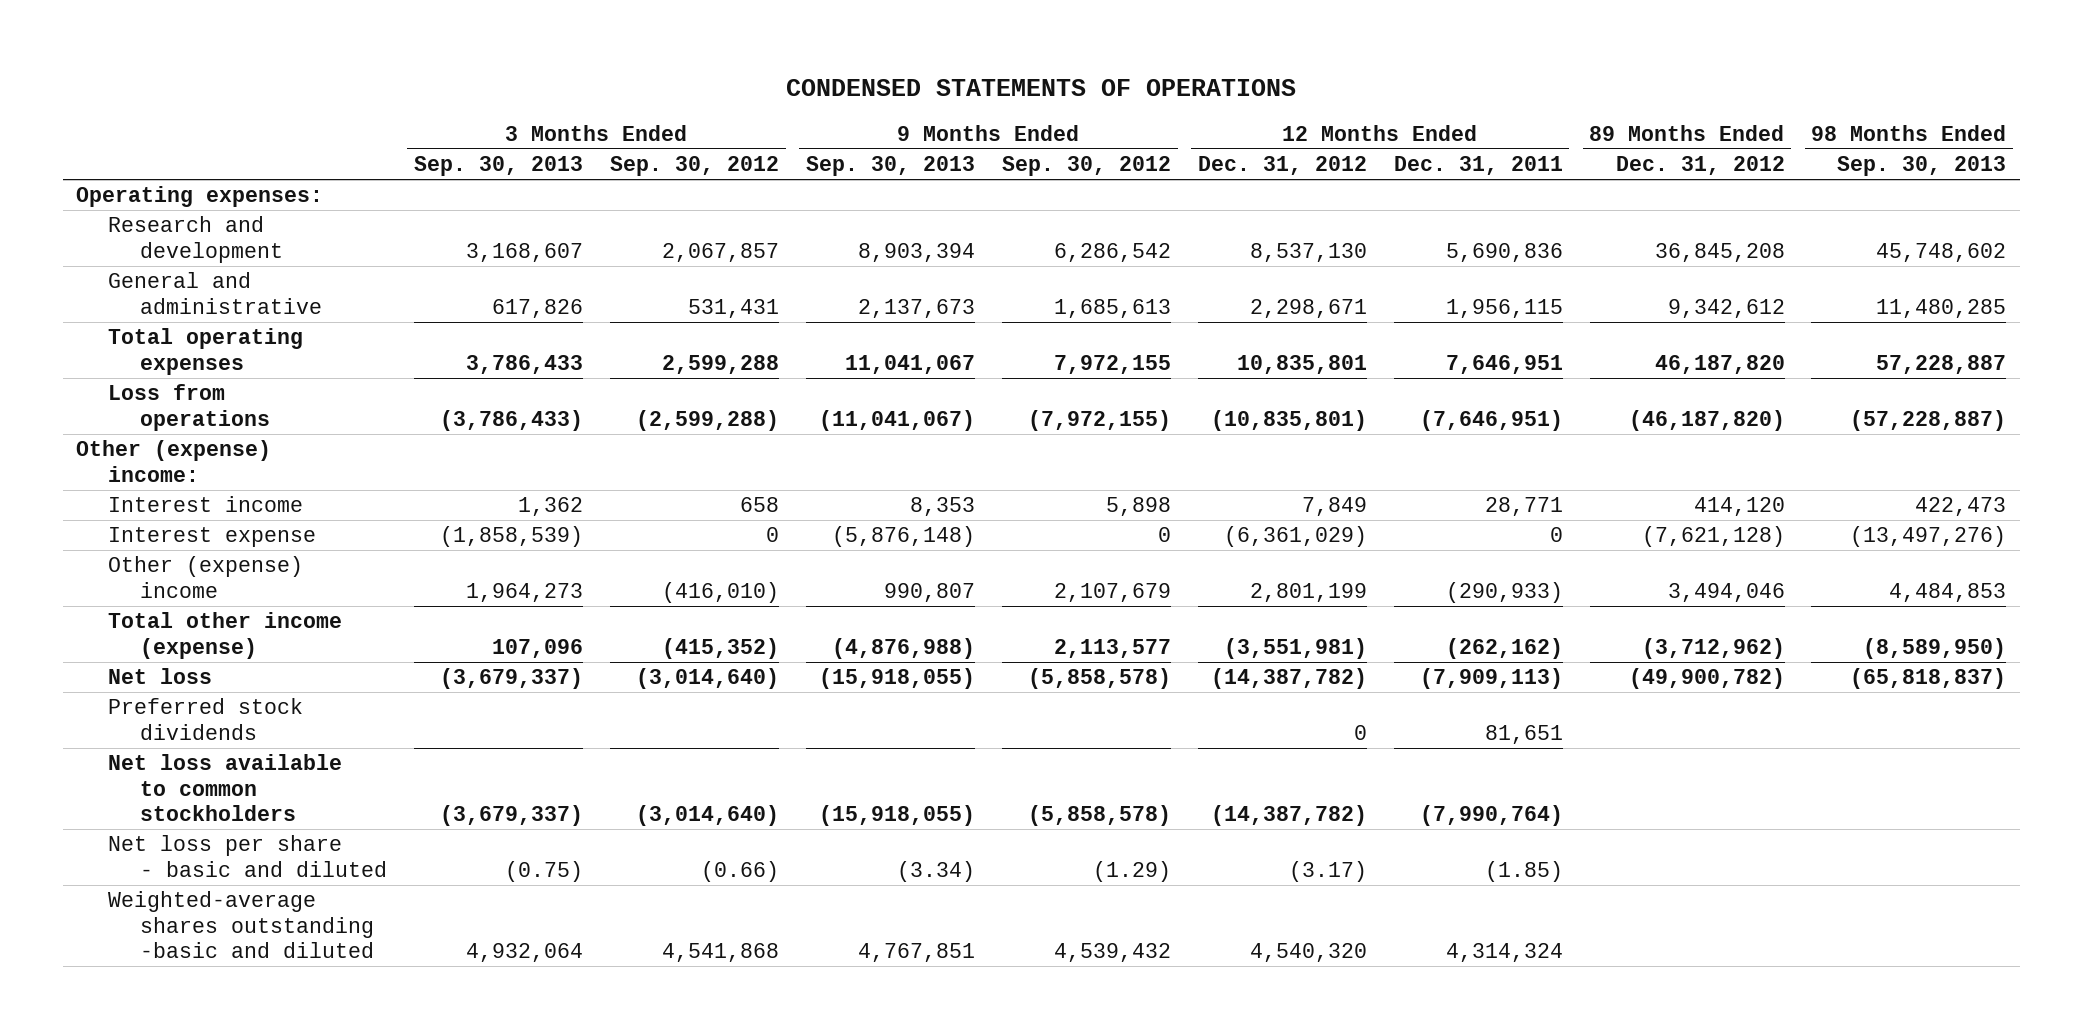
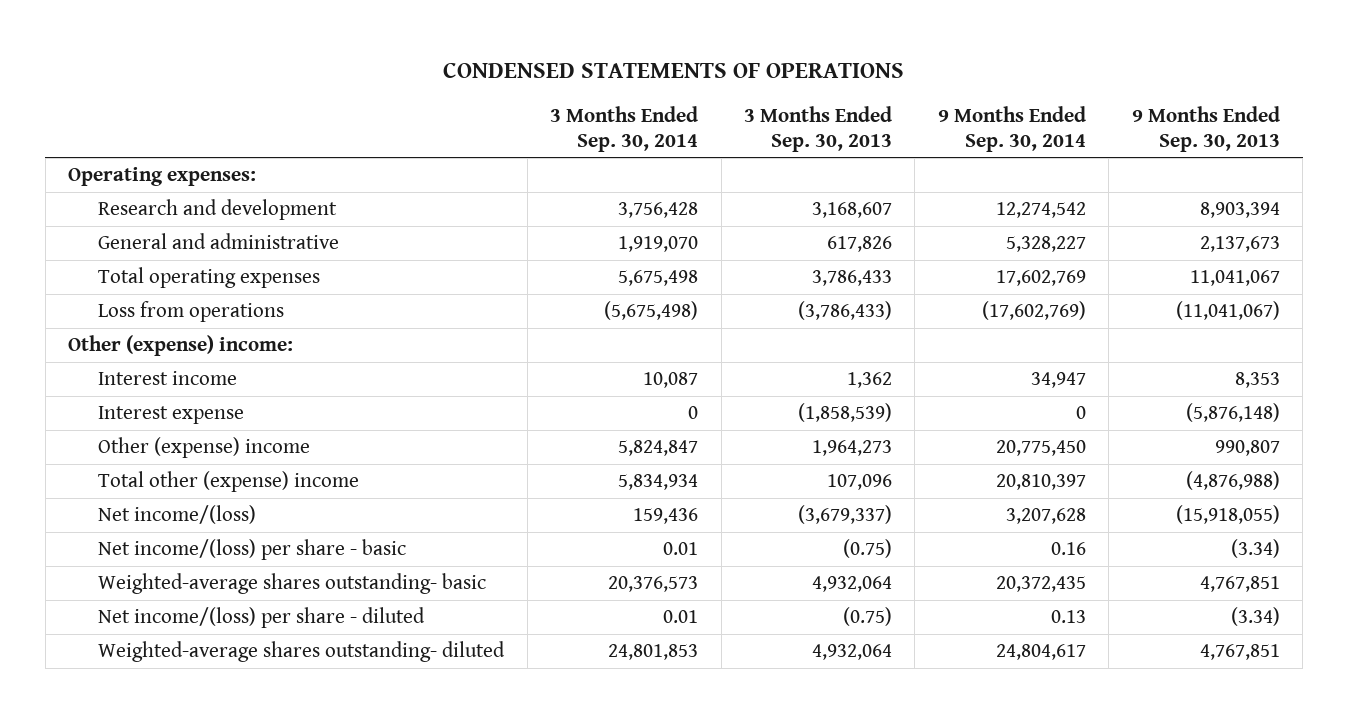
- | 3 Months Ended Sep. 30, 2013 | 3 Months Ended Sep. 30, 2012 | 9 Months Ended Sep. 30, 2013 | 9 Months Ended Sep. 30, 2012 | 12 Months Ended Dec. 31, 2012 | 12 Months Ended Dec. 31, 2011 | 89 Months Ended Dec. 31, 2012 | 98 Months Ended Sep. 30, 2013
+ | 3 Months Ended Sep. 30, 2014 | 3 Months Ended Sep. 30, 2013 | 9 Months Ended Sep. 30, 2014 | 9 Months Ended Sep. 30, 2013
- Total other income (expense) | 107,096 | (415,352) | (4,876,988) | 2,113,577 | (3,551,981) | (262,162) | (3,712,962) | (8,589,950)
- Net loss | (3,679,337) | (3,014,640) | (15,918,055) | (5,858,578) | (14,387,782) | (7,909,113) | (49,900,782) | (65,818,837)
- Preferred stock dividends | | | | | 0 | 81,651 | |
- Net loss available to common stockholders | (3,679,337) | (3,014,640) | (15,918,055) | (5,858,578) | (14,387,782) | (7,990,764) | |
- Net loss per share - basic and diluted | (0.75) | (0.66) | (3.34) | (1.29) | (3.17) | (1.85) | |
- Weighted-average shares outstanding -basic and diluted | 4,932,064 | 4,541,868 | 4,767,851 | 4,539,432 | 4,540,320 | 4,314,324 | |
+ Total other (expense) income | 5,834,934 | 107,096 | 20,810,397 | (4,876,988)
+ Net income/(loss) | 159,436 | (3,679,337) | 3,207,628 | (15,918,055)
+ Net income/(loss) per share - basic | 0.01 | (0.75) | 0.16 | (3.34)
+ Weighted-average shares outstanding- basic | 20,376,573 | 4,932,064 | 20,372,435 | 4,767,851
+ Net income/(loss) per share - diluted | 0.01 | (0.75) | 0.13 | (3.34)
+ Weighted-average shares outstanding- diluted | 24,801,853 | 4,932,064 | 24,804,617 | 4,767,851

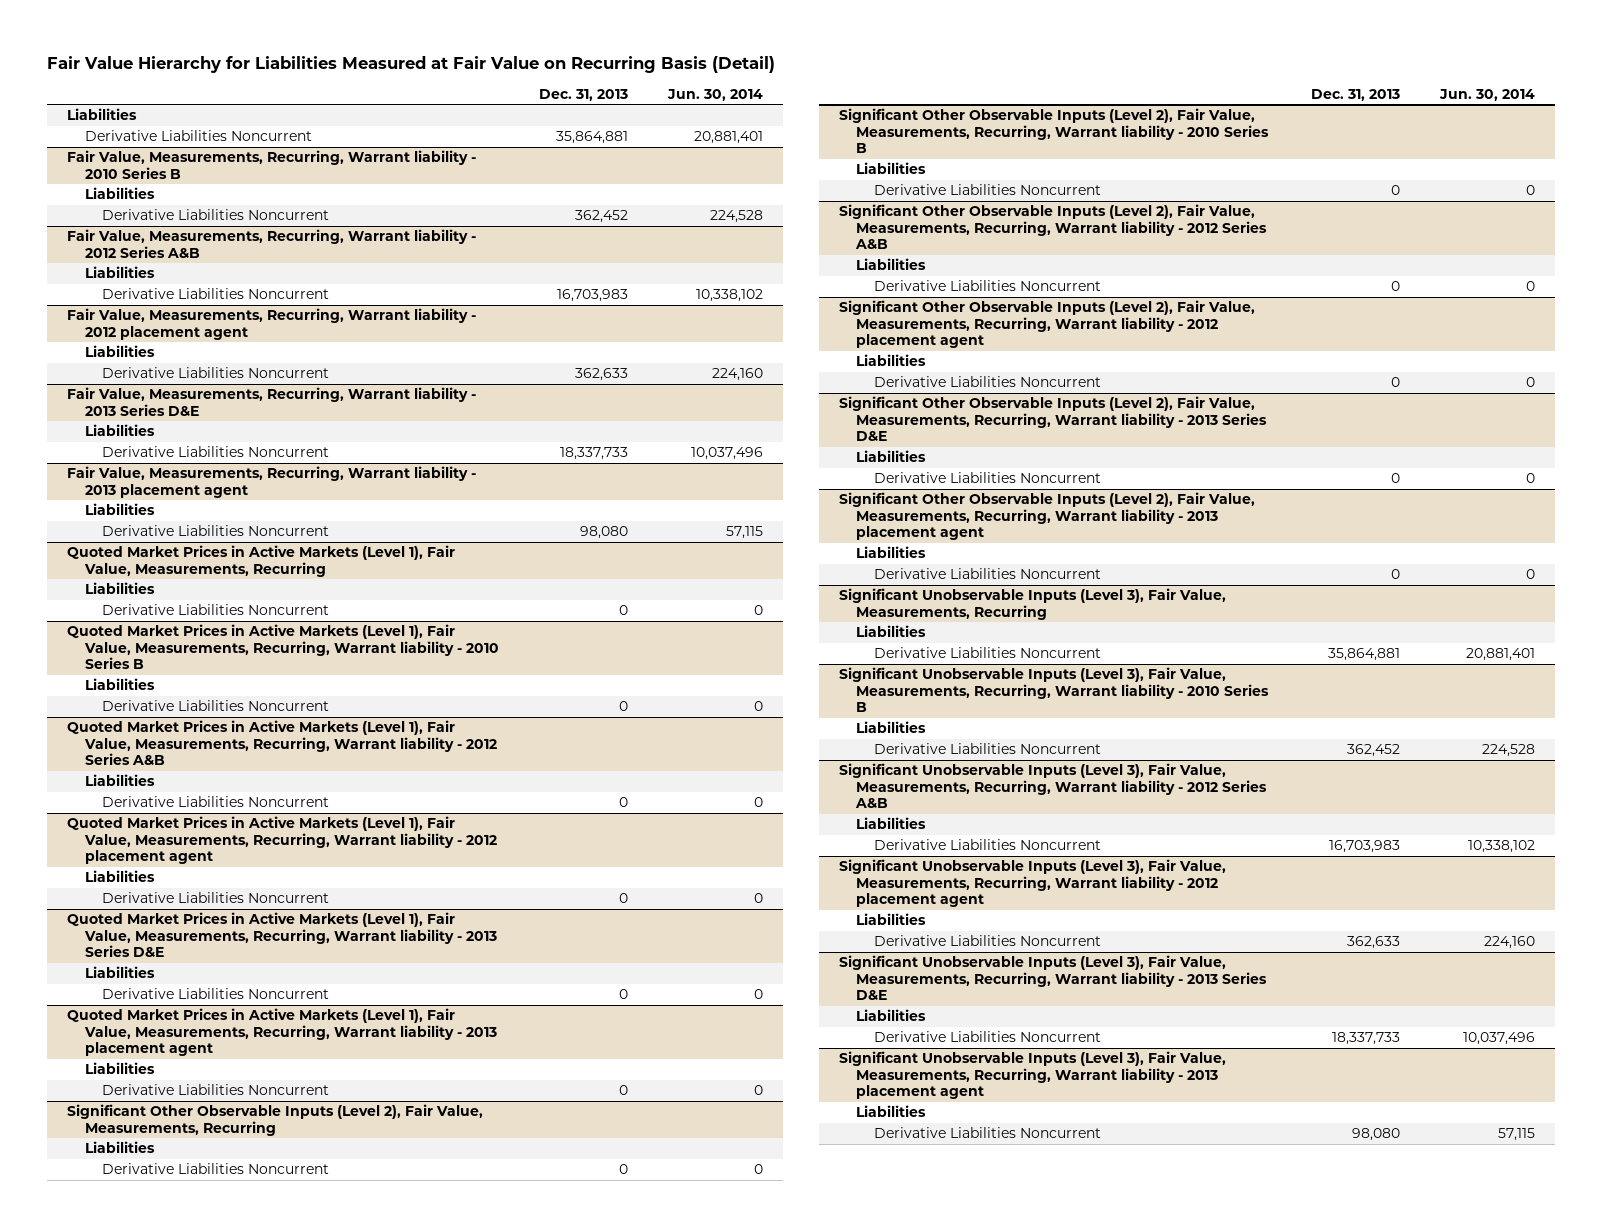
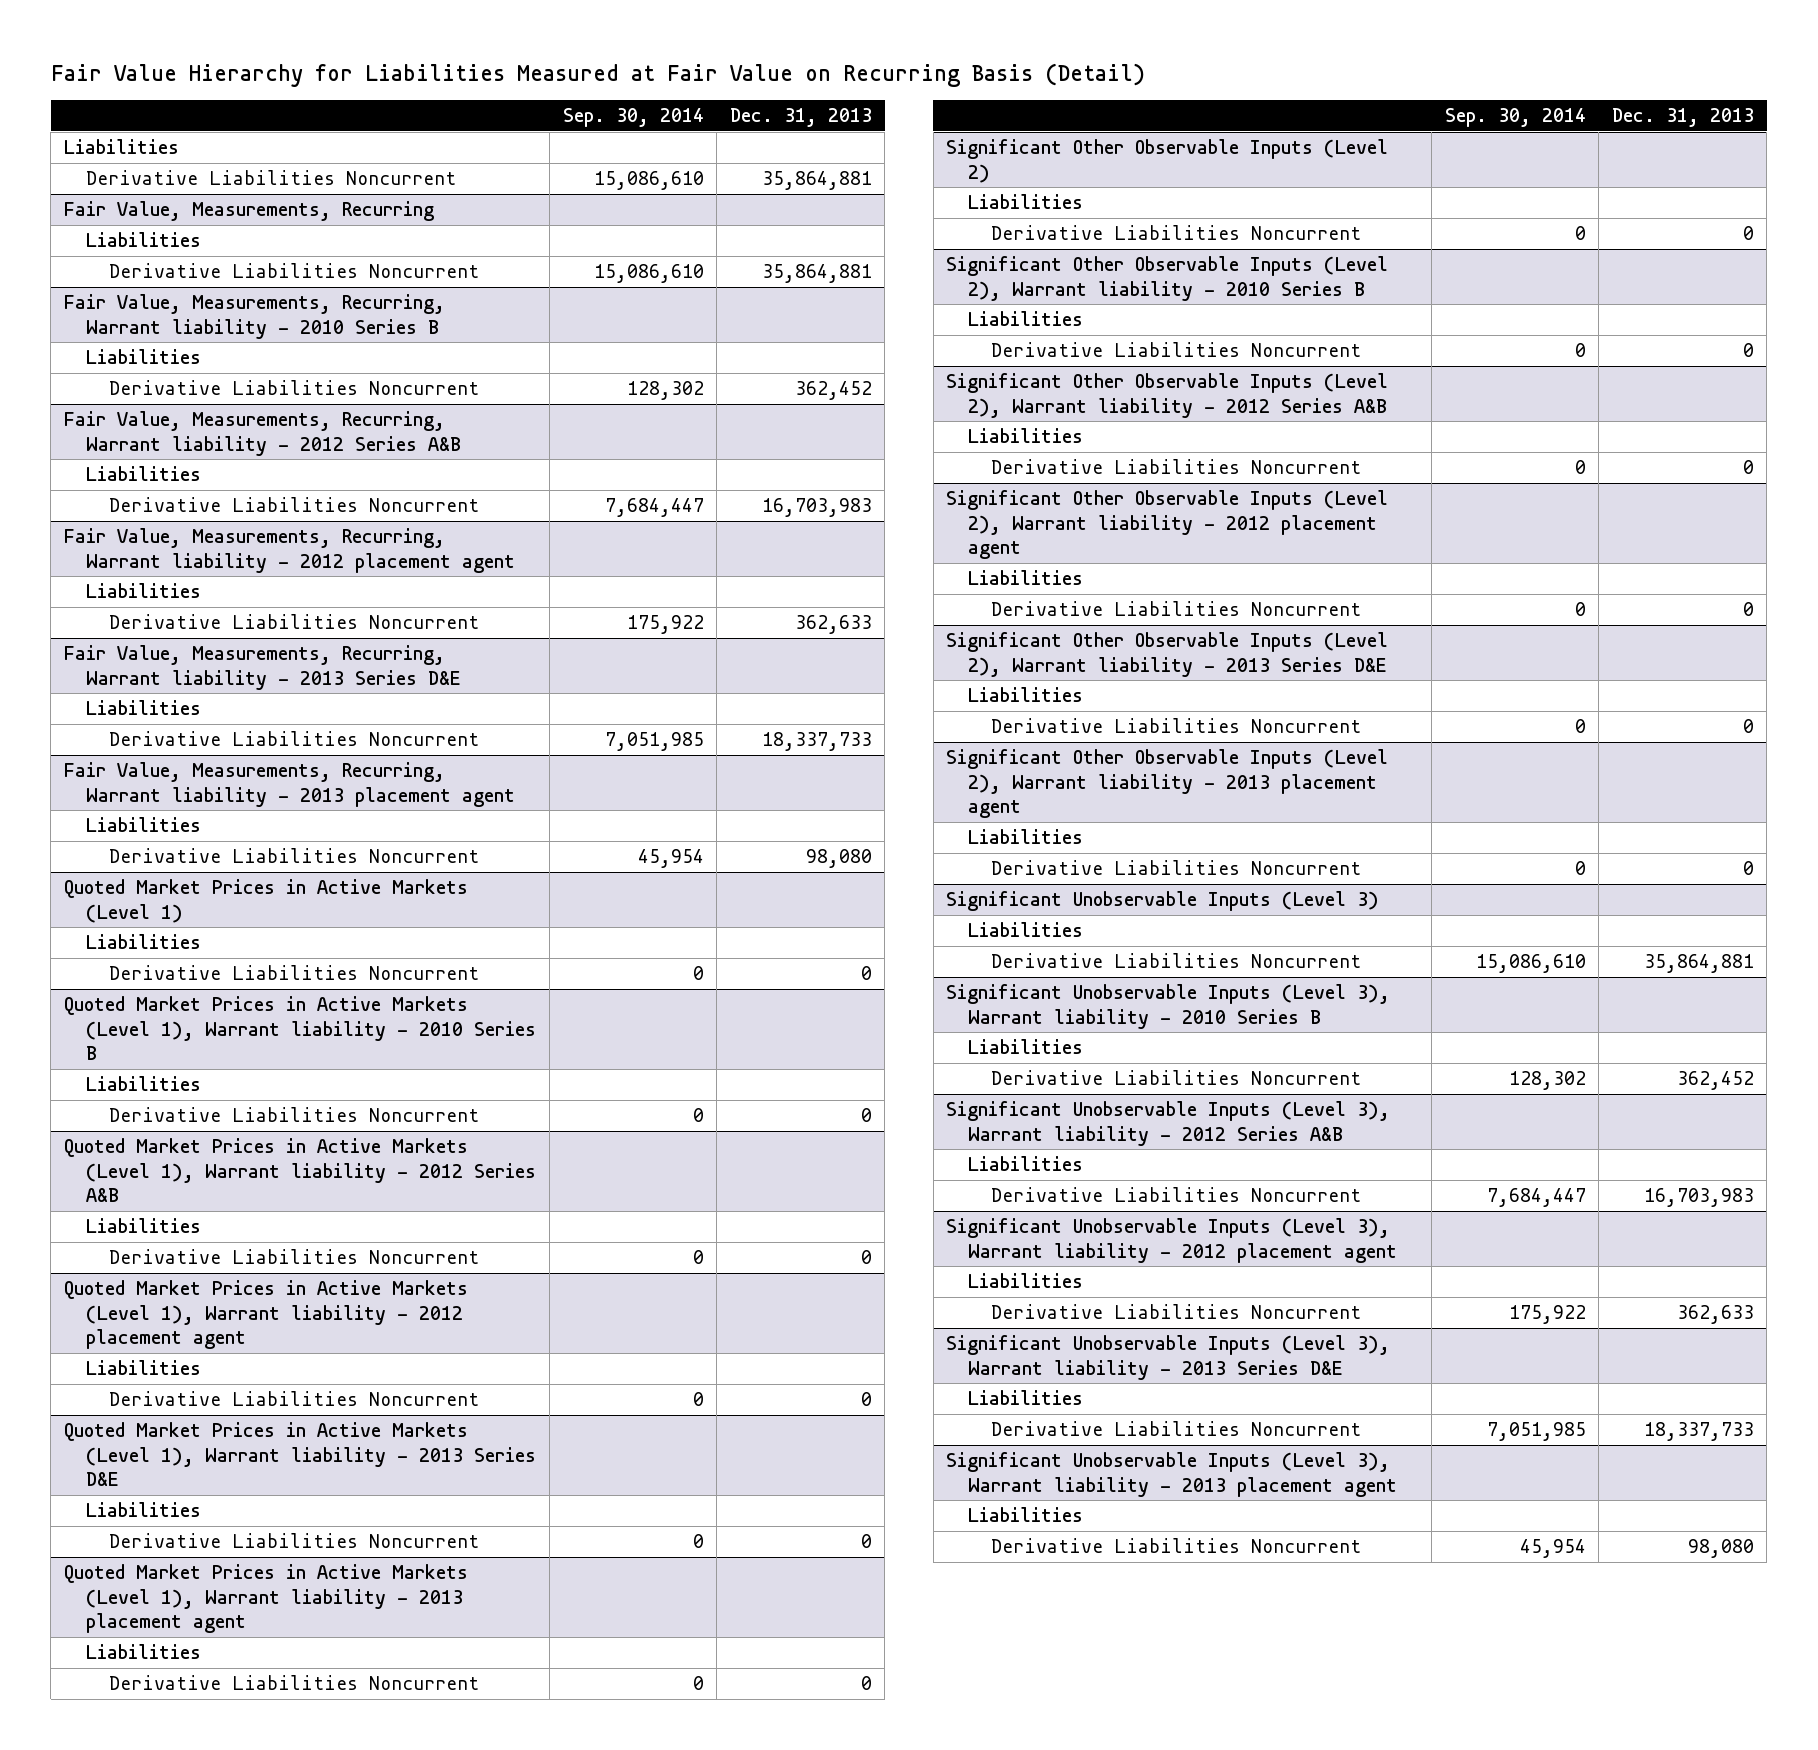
- | Dec. 31, 2013 | Jun. 30, 2014
+ | Sep. 30, 2014 | Dec. 31, 2013
+ Fair Value, Measurements, Recurring
+ Liabilities
+ Derivative Liabilities Noncurrent | 15,086,610 | 35,864,881
- Quoted Market Prices in Active Markets (Level 1), Fair Value, Measurements, Recurring
+ Quoted Market Prices in Active Markets (Level 1)
- Quoted Market Prices in Active Markets (Level 1), Fair Value, Measurements, Recurring, Warrant liability - 2010 Series B
+ Quoted Market Prices in Active Markets (Level 1), Warrant liability - 2010 Series B
- Quoted Market Prices in Active Markets (Level 1), Fair Value, Measurements, Recurring, Warrant liability - 2012 Series A&B
+ Quoted Market Prices in Active Markets (Level 1), Warrant liability - 2012 Series A&B
- Quoted Market Prices in Active Markets (Level 1), Fair Value, Measurements, Recurring, Warrant liability - 2012 placement agent
+ Quoted Market Prices in Active Markets (Level 1), Warrant liability - 2012 placement agent
- Quoted Market Prices in Active Markets (Level 1), Fair Value, Measurements, Recurring, Warrant liability - 2013 Series D&E
+ Quoted Market Prices in Active Markets (Level 1), Warrant liability - 2013 Series D&E
- Quoted Market Prices in Active Markets (Level 1), Fair Value, Measurements, Recurring, Warrant liability - 2013 placement agent
+ Quoted Market Prices in Active Markets (Level 1), Warrant liability - 2013 placement agent
- Significant Other Observable Inputs (Level 2), Fair Value, Measurements, Recurring
+ Significant Other Observable Inputs (Level 2)
- Significant Other Observable Inputs (Level 2), Fair Value, Measurements, Recurring, Warrant liability - 2010 Series B
+ Significant Other Observable Inputs (Level 2), Warrant liability - 2010 Series B
- Significant Other Observable Inputs (Level 2), Fair Value, Measurements, Recurring, Warrant liability - 2012 Series A&B
+ Significant Other Observable Inputs (Level 2), Warrant liability - 2012 Series A&B
- Significant Other Observable Inputs (Level 2), Fair Value, Measurements, Recurring, Warrant liability - 2012 placement agent
+ Significant Other Observable Inputs (Level 2), Warrant liability - 2012 placement agent
- Significant Other Observable Inputs (Level 2), Fair Value, Measurements, Recurring, Warrant liability - 2013 Series D&E
+ Significant Other Observable Inputs (Level 2), Warrant liability - 2013 Series D&E
- Significant Other Observable Inputs (Level 2), Fair Value, Measurements, Recurring, Warrant liability - 2013 placement agent
+ Significant Other Observable Inputs (Level 2), Warrant liability - 2013 placement agent
- Significant Unobservable Inputs (Level 3), Fair Value, Measurements, Recurring
+ Significant Unobservable Inputs (Level 3)
- Significant Unobservable Inputs (Level 3), Fair Value, Measurements, Recurring, Warrant liability - 2010 Series B
+ Significant Unobservable Inputs (Level 3), Warrant liability - 2010 Series B
- Significant Unobservable Inputs (Level 3), Fair Value, Measurements, Recurring, Warrant liability - 2012 Series A&B
+ Significant Unobservable Inputs (Level 3), Warrant liability - 2012 Series A&B
- Significant Unobservable Inputs (Level 3), Fair Value, Measurements, Recurring, Warrant liability - 2012 placement agent
+ Significant Unobservable Inputs (Level 3), Warrant liability - 2012 placement agent
- Significant Unobservable Inputs (Level 3), Fair Value, Measurements, Recurring, Warrant liability - 2013 Series D&E
+ Significant Unobservable Inputs (Level 3), Warrant liability - 2013 Series D&E
- Significant Unobservable Inputs (Level 3), Fair Value, Measurements, Recurring, Warrant liability - 2013 placement agent
+ Significant Unobservable Inputs (Level 3), Warrant liability - 2013 placement agent

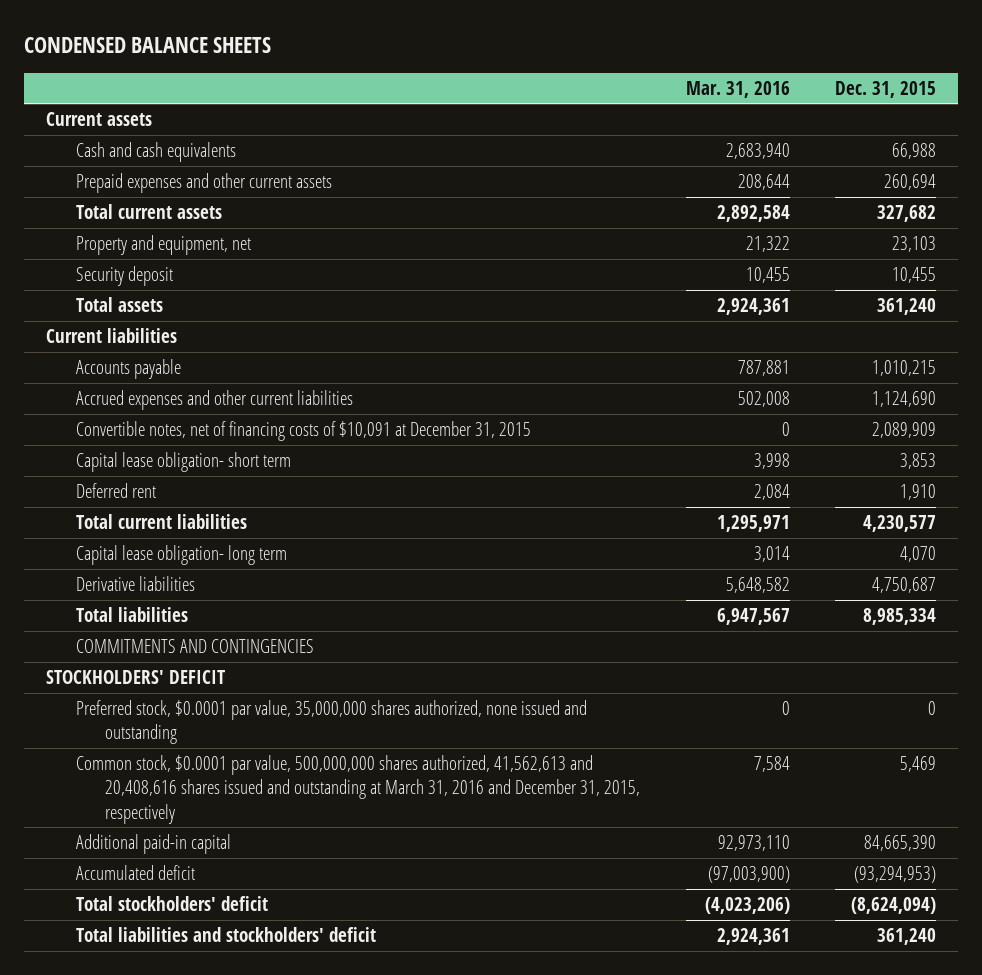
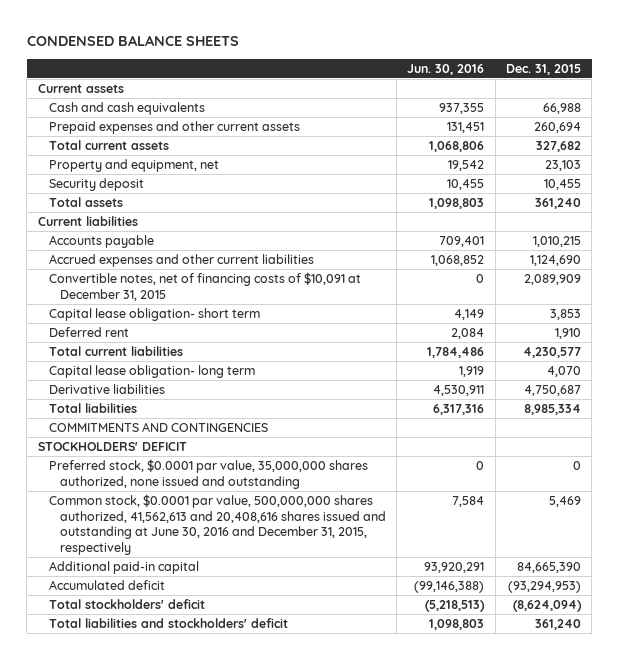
- | Mar. 31, 2016 | Dec. 31, 2015
+ | Jun. 30, 2016 | Dec. 31, 2015
- Common stock, $0.0001 par value, 500,000,000 shares authorized, 41,562,613 and 20,408,616 shares issued and outstanding at March 31, 2016 and December 31, 2015, respectively | 7,584 | 5,469
+ Common stock, $0.0001 par value, 500,000,000 shares authorized, 41,562,613 and 20,408,616 shares issued and outstanding at June 30, 2016 and December 31, 2015, respectively | 7,584 | 5,469

